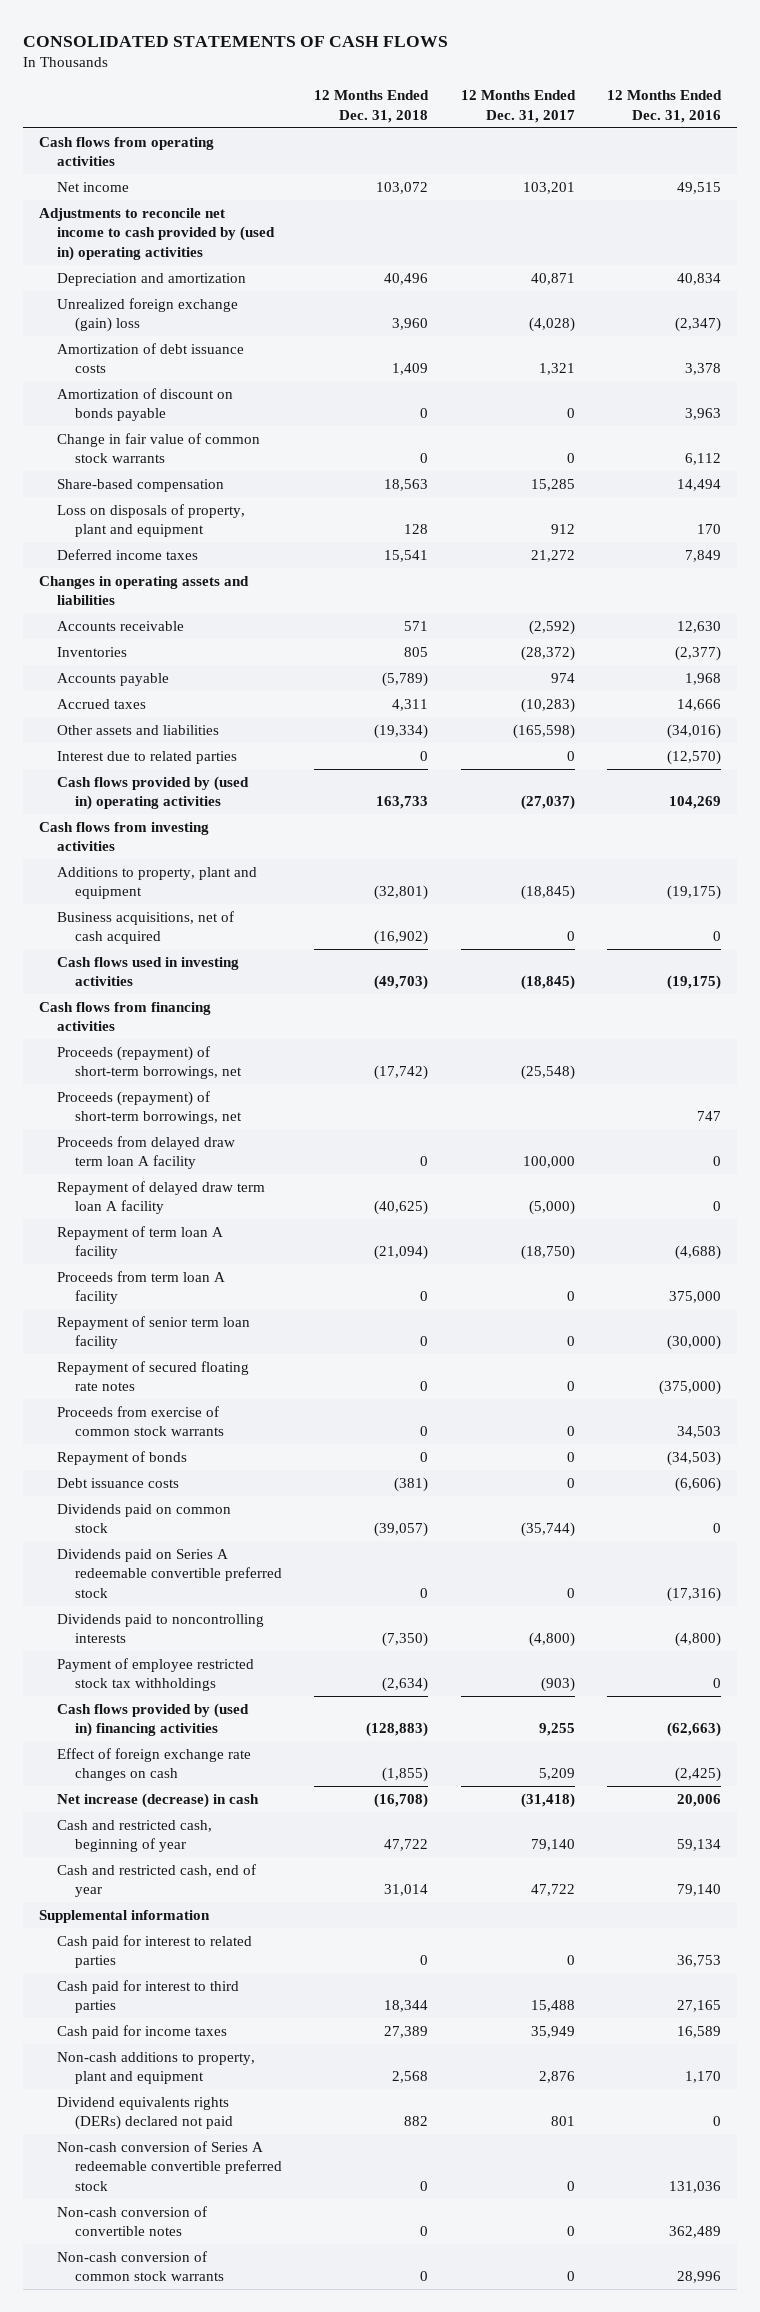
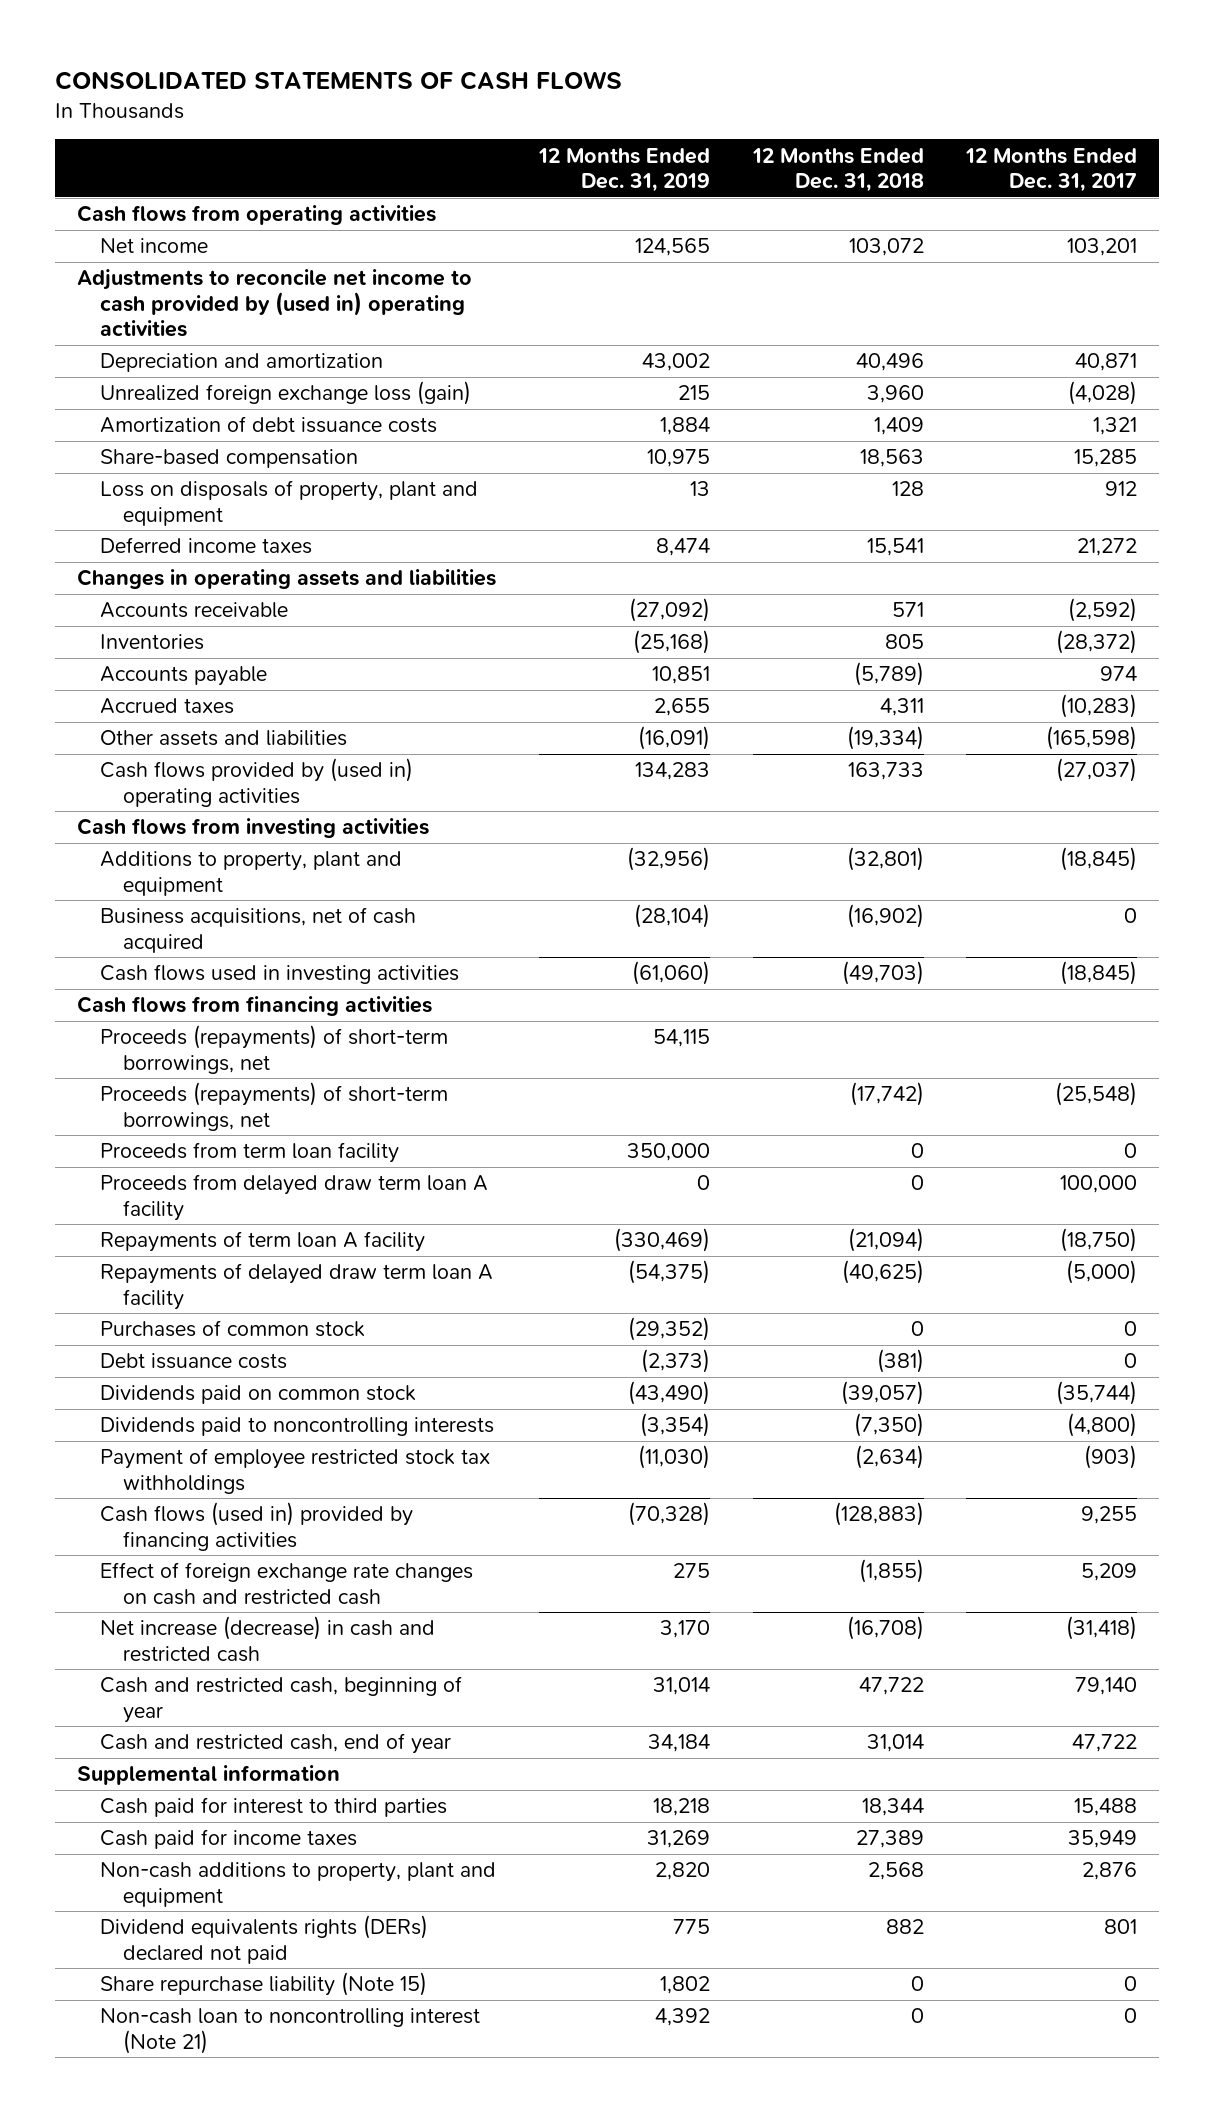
- | 12 Months Ended Dec. 31, 2018 | 12 Months Ended Dec. 31, 2017 | 12 Months Ended Dec. 31, 2016
+ | 12 Months Ended Dec. 31, 2019 | 12 Months Ended Dec. 31, 2018 | 12 Months Ended Dec. 31, 2017
- Unrealized foreign exchange (gain) loss | 3,960 | (4,028) | (2,347)
+ Unrealized foreign exchange loss (gain) | 215 | 3,960 | (4,028)
- Amortization of discount on bonds payable | 0 | 0 | 3,963
- Change in fair value of common stock warrants | 0 | 0 | 6,112
- Interest due to related parties | 0 | 0 | (12,570)
- Proceeds (repayment) of short-term borrowings, net | (17,742) | (25,548) |
- Proceeds (repayment) of short-term borrowings, net | | | 747
+ Proceeds (repayments) of short-term borrowings, net | 54,115 | |
+ Proceeds (repayments) of short-term borrowings, net | | (17,742) | (25,548)
+ Proceeds from term loan facility | 350,000 | 0 | 0
- Repayment of delayed draw term loan A facility | (40,625) | (5,000) | 0
- Repayment of term loan A facility | (21,094) | (18,750) | (4,688)
- Proceeds from term loan A facility | 0 | 0 | 375,000
- Repayment of senior term loan facility | 0 | 0 | (30,000)
- Repayment of secured floating rate notes | 0 | 0 | (375,000)
- Proceeds from exercise of common stock warrants | 0 | 0 | 34,503
- Repayment of bonds | 0 | 0 | (34,503)
+ Repayments of term loan A facility | (330,469) | (21,094) | (18,750)
+ Repayments of delayed draw term loan A facility | (54,375) | (40,625) | (5,000)
+ Purchases of common stock | (29,352) | 0 | 0
- Dividends paid on Series A redeemable convertible preferred stock | 0 | 0 | (17,316)
- Cash flows provided by (used in) financing activities | (128,883) | 9,255 | (62,663)
- Effect of foreign exchange rate changes on cash | (1,855) | 5,209 | (2,425)
- Net increase (decrease) in cash | (16,708) | (31,418) | 20,006
+ Cash flows (used in) provided by financing activities | (70,328) | (128,883) | 9,255
+ Effect of foreign exchange rate changes on cash and restricted cash | 275 | (1,855) | 5,209
+ Net increase (decrease) in cash and restricted cash | 3,170 | (16,708) | (31,418)
- Cash paid for interest to related parties | 0 | 0 | 36,753
- Non-cash conversion of Series A redeemable convertible preferred stock | 0 | 0 | 131,036
- Non-cash conversion of convertible notes | 0 | 0 | 362,489
- Non-cash conversion of common stock warrants | 0 | 0 | 28,996
+ Share repurchase liability (Note 15) | 1,802 | 0 | 0
+ Non-cash loan to noncontrolling interest (Note 21) | 4,392 | 0 | 0

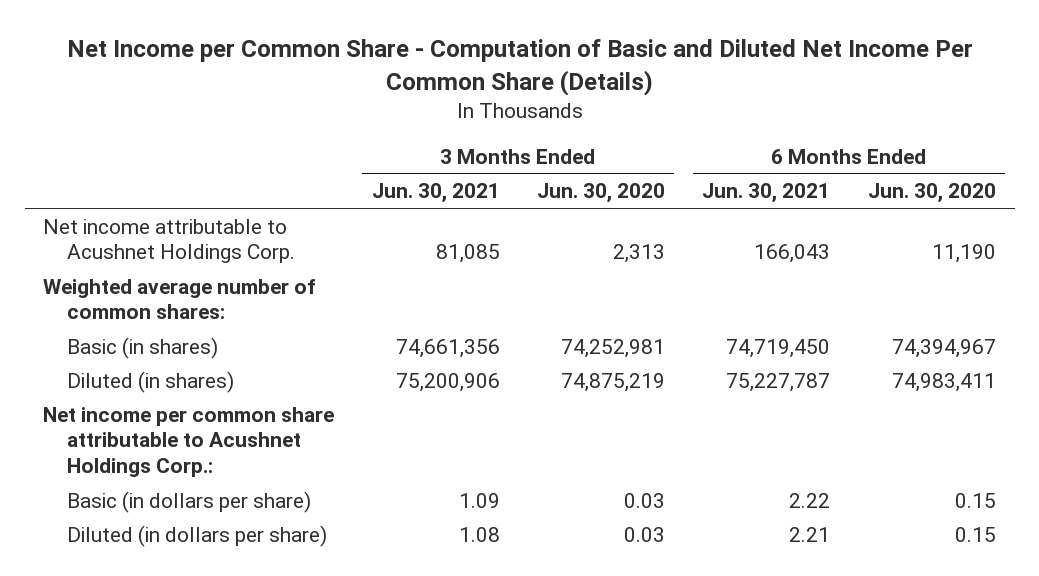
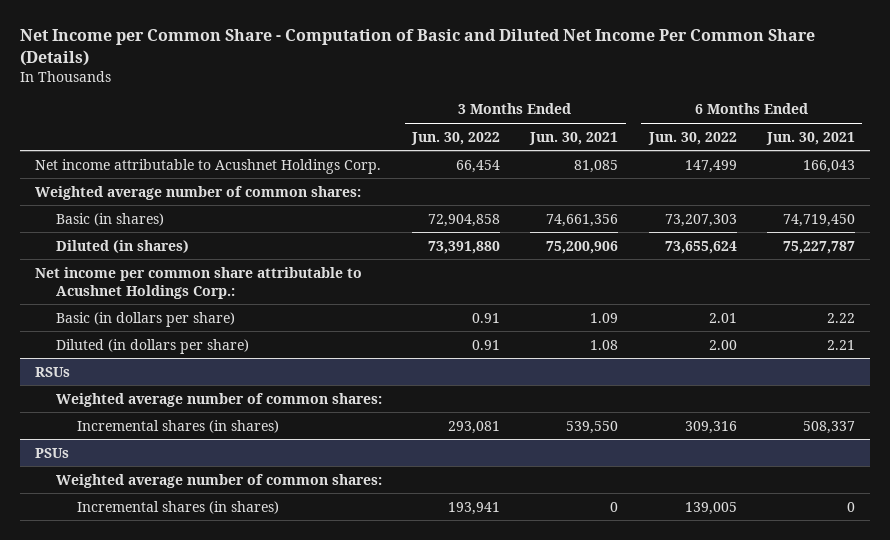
- | 3 Months Ended Jun. 30, 2021 | 3 Months Ended Jun. 30, 2020 | 6 Months Ended Jun. 30, 2021 | 6 Months Ended Jun. 30, 2020
+ | 3 Months Ended Jun. 30, 2022 | 3 Months Ended Jun. 30, 2021 | 6 Months Ended Jun. 30, 2022 | 6 Months Ended Jun. 30, 2021
+ RSUs
+ Weighted average number of common shares:
+ Incremental shares (in shares) | 293,081 | 539,550 | 309,316 | 508,337
+ PSUs
+ Weighted average number of common shares:
+ Incremental shares (in shares) | 193,941 | 0 | 139,005 | 0

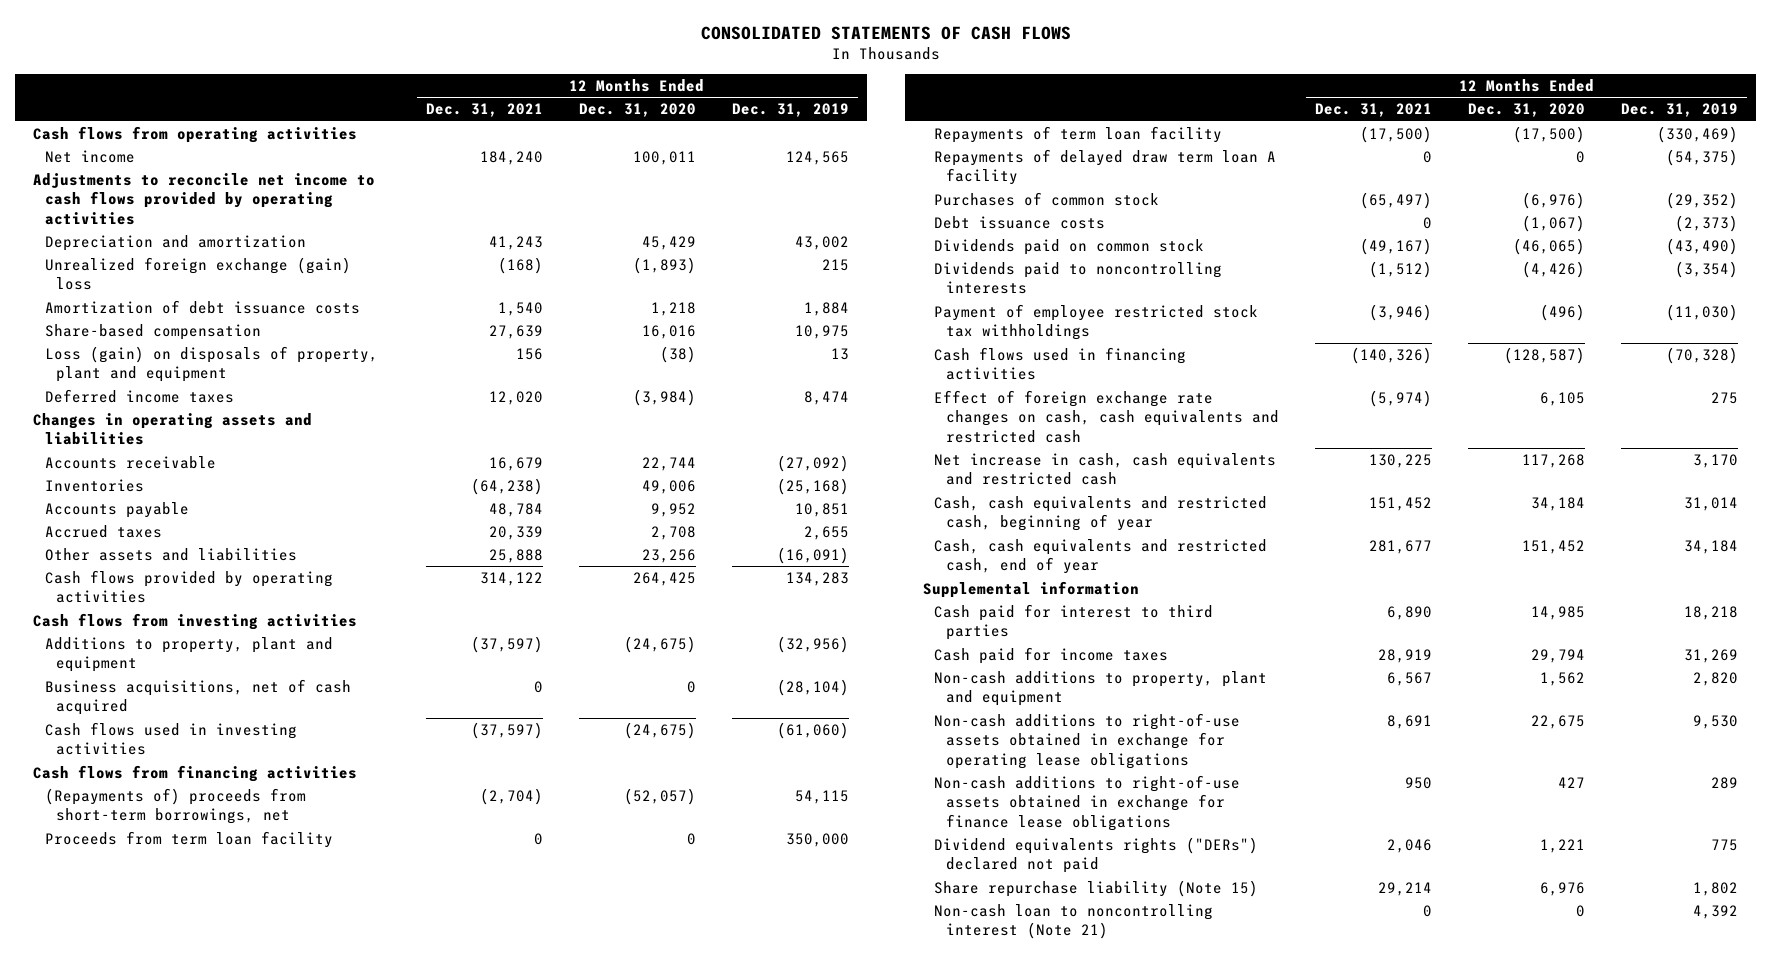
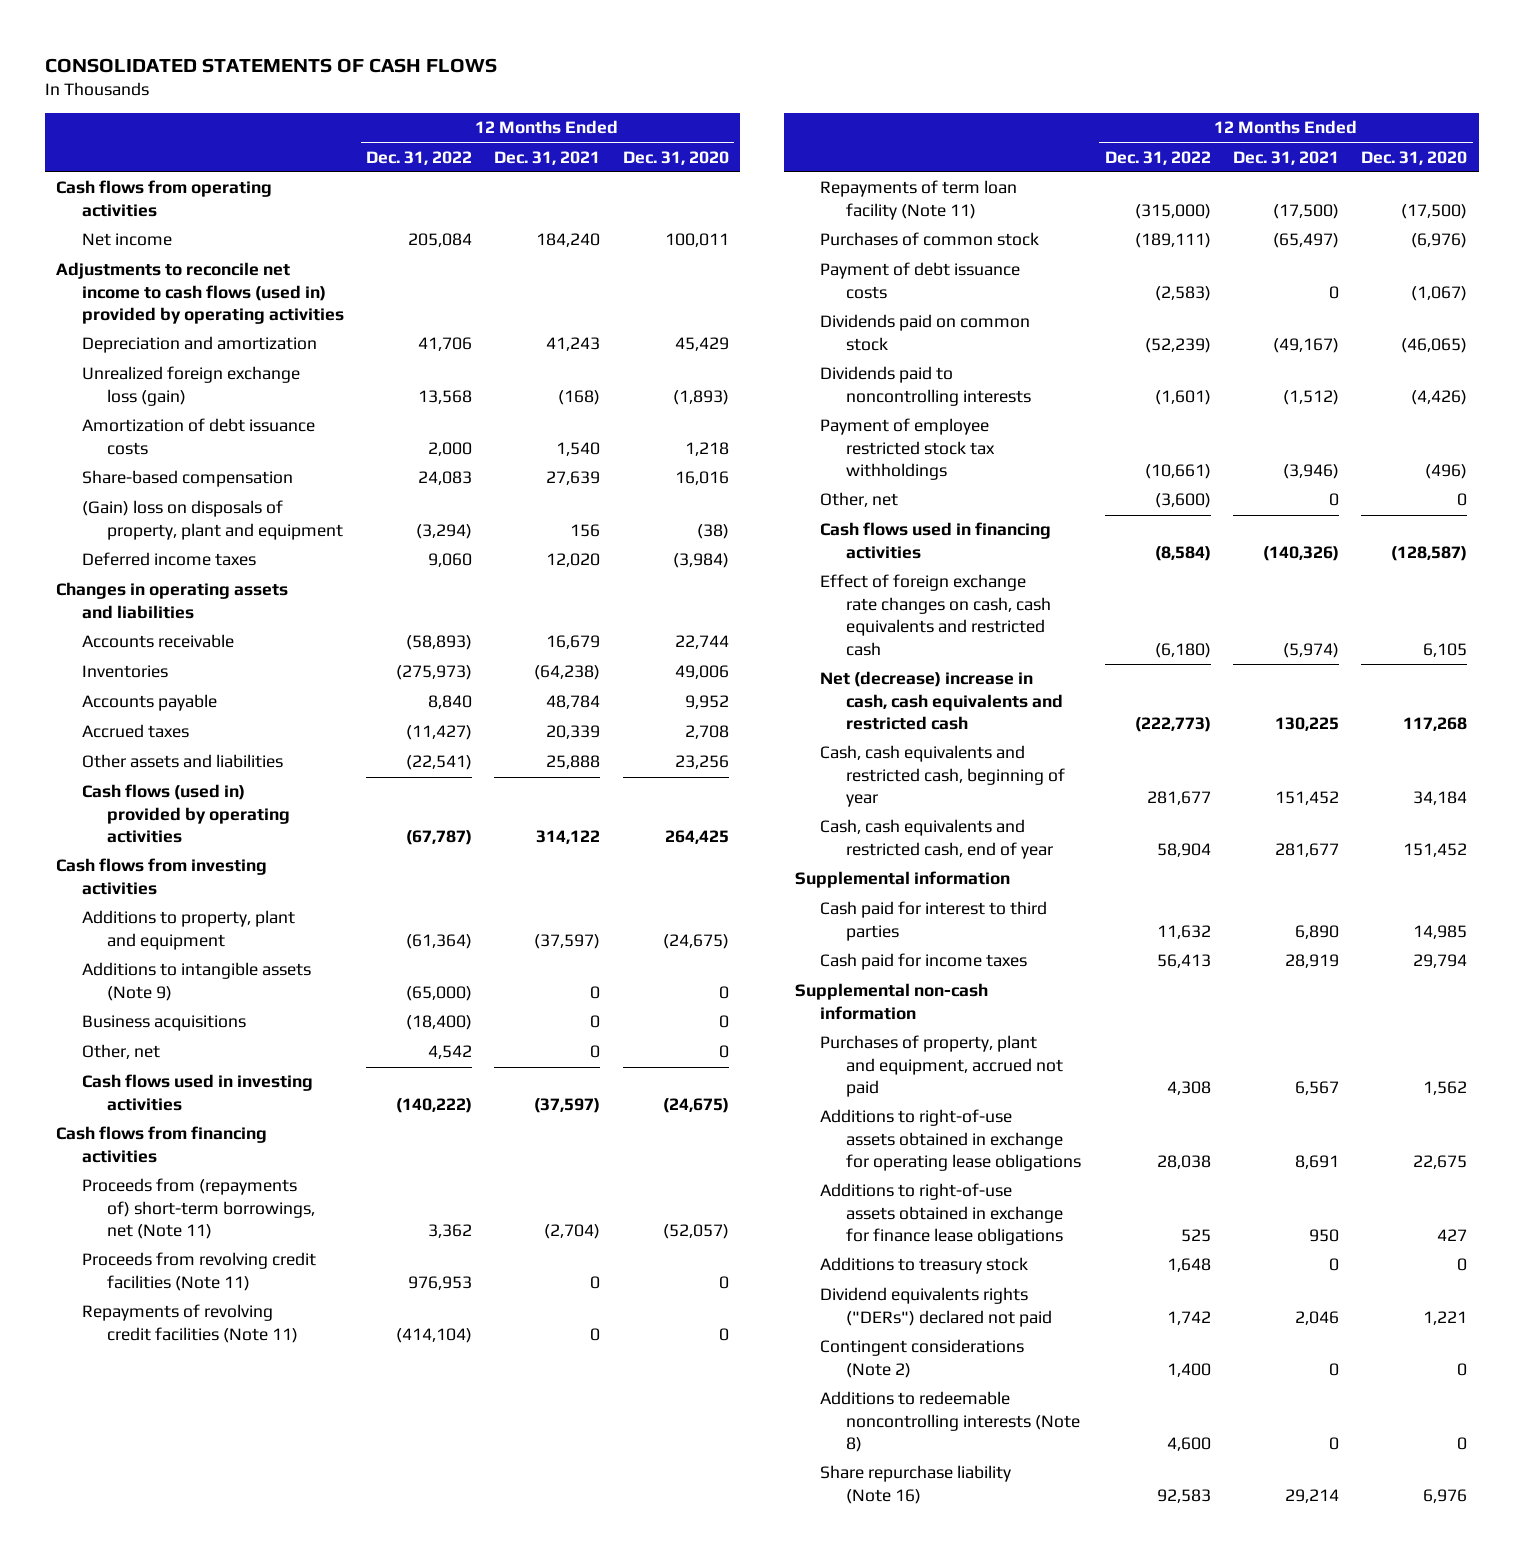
- | 12 Months Ended Dec. 31, 2021 | 12 Months Ended Dec. 31, 2020 | 12 Months Ended Dec. 31, 2019
+ | 12 Months Ended Dec. 31, 2022 | 12 Months Ended Dec. 31, 2021 | 12 Months Ended Dec. 31, 2020
- Adjustments to reconcile net income to cash flows provided by operating activities
+ Adjustments to reconcile net income to cash flows (used in) provided by operating activities
- Unrealized foreign exchange (gain) loss | (168) | (1,893) | 215
+ Unrealized foreign exchange loss (gain) | 13,568 | (168) | (1,893)
- Loss (gain) on disposals of property, plant and equipment | 156 | (38) | 13
+ (Gain) loss on disposals of property, plant and equipment | (3,294) | 156 | (38)
- Cash flows provided by operating activities | 314,122 | 264,425 | 134,283
+ Cash flows (used in) provided by operating activities | (67,787) | 314,122 | 264,425
- Business acquisitions, net of cash acquired | 0 | 0 | (28,104)
+ Additions to intangible assets (Note 9) | (65,000) | 0 | 0
+ Business acquisitions | (18,400) | 0 | 0
+ Other, net | 4,542 | 0 | 0
- (Repayments of) proceeds from short-term borrowings, net | (2,704) | (52,057) | 54,115
- Proceeds from term loan facility | 0 | 0 | 350,000
- Repayments of term loan facility | (17,500) | (17,500) | (330,469)
- Repayments of delayed draw term loan A facility | 0 | 0 | (54,375)
+ Proceeds from (repayments of) short-term borrowings, net (Note 11) | 3,362 | (2,704) | (52,057)
+ Proceeds from revolving credit facilities (Note 11) | 976,953 | 0 | 0
+ Repayments of revolving credit facilities (Note 11) | (414,104) | 0 | 0
+ Repayments of term loan facility (Note 11) | (315,000) | (17,500) | (17,500)
- Debt issuance costs | 0 | (1,067) | (2,373)
+ Payment of debt issuance costs | (2,583) | 0 | (1,067)
+ Other, net | (3,600) | 0 | 0
- Net increase in cash, cash equivalents and restricted cash | 130,225 | 117,268 | 3,170
+ Net (decrease) increase in cash, cash equivalents and restricted cash | (222,773) | 130,225 | 117,268
- Non-cash additions to property, plant and equipment | 6,567 | 1,562 | 2,820
- Non-cash additions to right-of-use assets obtained in exchange for operating lease obligations | 8,691 | 22,675 | 9,530
- Non-cash additions to right-of-use assets obtained in exchange for finance lease obligations | 950 | 427 | 289
+ Supplemental non-cash information
+ Purchases of property, plant and equipment, accrued not paid | 4,308 | 6,567 | 1,562
+ Additions to right-of-use assets obtained in exchange for operating lease obligations | 28,038 | 8,691 | 22,675
+ Additions to right-of-use assets obtained in exchange for finance lease obligations | 525 | 950 | 427
+ Additions to treasury stock | 1,648 | 0 | 0
- Share repurchase liability (Note 15) | 29,214 | 6,976 | 1,802
- Non-cash loan to noncontrolling interest (Note 21) | 0 | 0 | 4,392
+ Contingent considerations (Note 2) | 1,400 | 0 | 0
+ Additions to redeemable noncontrolling interests (Note 8) | 4,600 | 0 | 0
+ Share repurchase liability (Note 16) | 92,583 | 29,214 | 6,976

